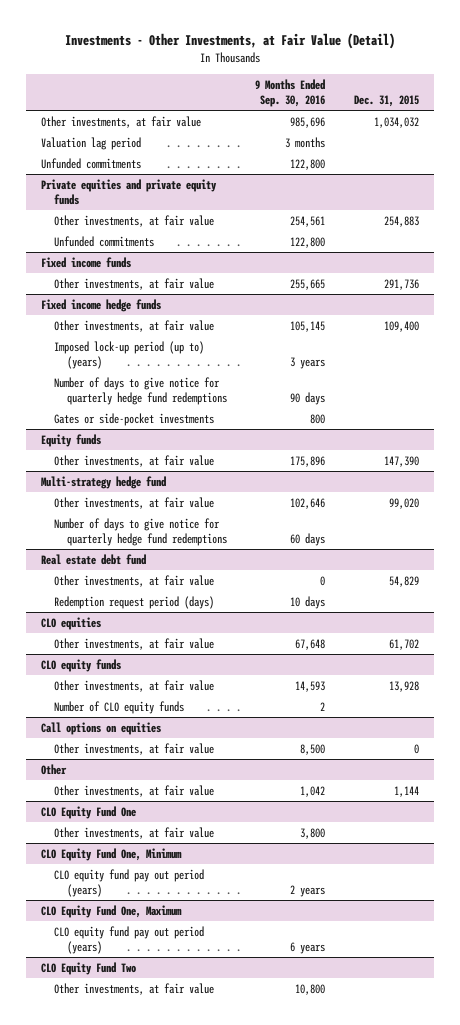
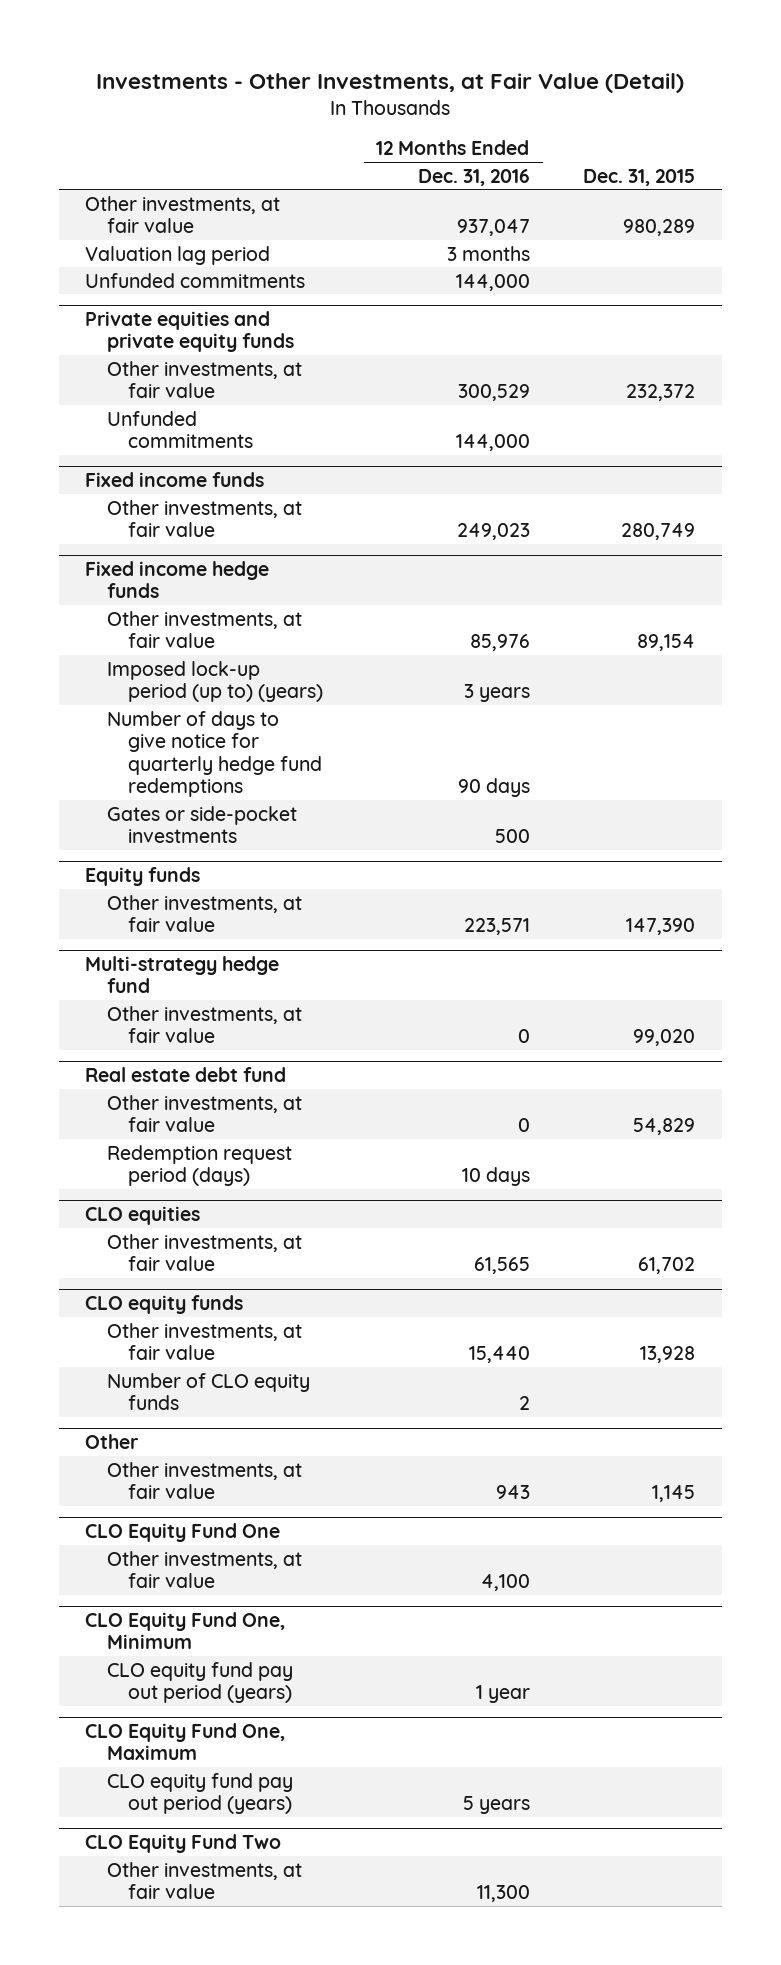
- | 9 Months Ended Sep. 30, 2016 | Dec. 31, 2015
+ | 12 Months Ended Dec. 31, 2016 | Dec. 31, 2015
- Other investments, at fair value | 985,696 | 1,034,032
+ Other investments, at fair value | 937,047 | 980,289
@ Private equities and private equity funds
- Other investments, at fair value | 254,561 | 254,883
+ Other investments, at fair value | 300,529 | 232,372
@ Fixed income funds
- Other investments, at fair value | 255,665 | 291,736
+ Other investments, at fair value | 249,023 | 280,749
@ Fixed income hedge funds
- Other investments, at fair value | 105,145 | 109,400
+ Other investments, at fair value | 85,976 | 89,154
@ Multi-strategy hedge fund
- Number of days to give notice for quarterly hedge fund redemptions | 60 days |
- Call options on equities
- Other investments, at fair value | 8,500 | 0
@ Other
- Other investments, at fair value | 1,042 | 1,144
+ Other investments, at fair value | 943 | 1,145

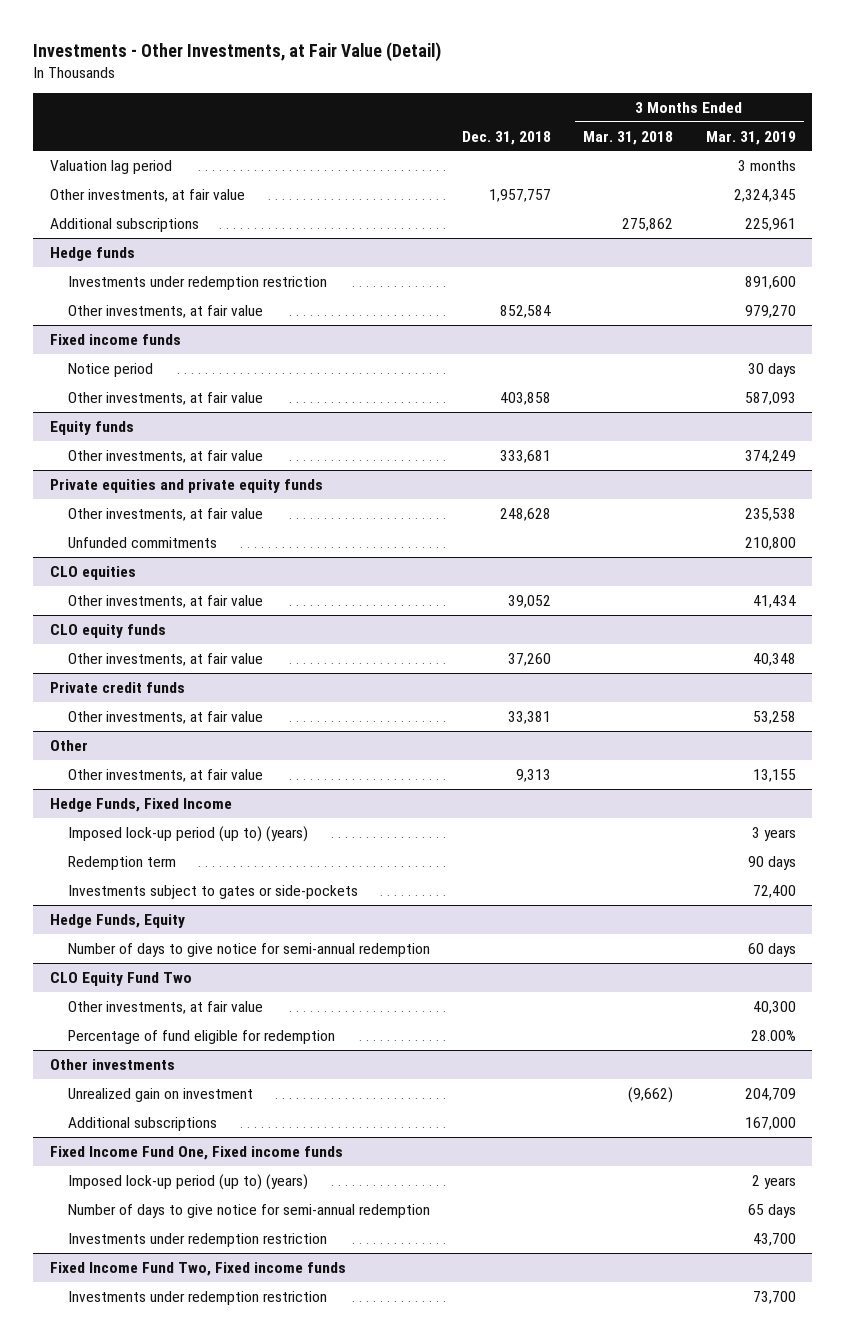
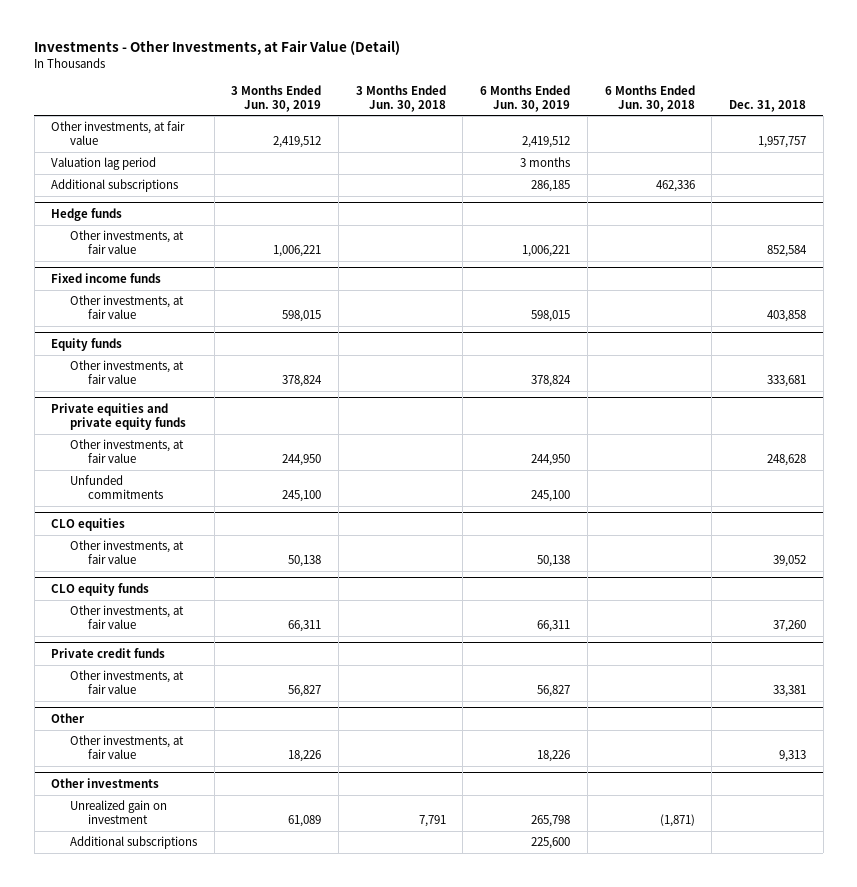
- | Dec. 31, 2018 | 3 Months Ended Mar. 31, 2018 | 3 Months Ended Mar. 31, 2019
+ | 3 Months Ended Jun. 30, 2019 | 3 Months Ended Jun. 30, 2018 | 6 Months Ended Jun. 30, 2019 | 6 Months Ended Jun. 30, 2018 | Dec. 31, 2018
moved down: Valuation lag period | | | 3 months | |
@ Hedge funds
- Investments under redemption restriction | | | 891,600
@ Fixed income funds
- Notice period | | | 30 days
- Hedge Funds, Fixed Income
- Imposed lock-up period (up to) (years) | | | 3 years
- Redemption term | | | 90 days
- Investments subject to gates or side-pockets | | | 72,400
- Hedge Funds, Equity
- Number of days to give notice for semi-annual redemption | | | 60 days
- CLO Equity Fund Two
- Other investments, at fair value | | | 40,300
- Percentage of fund eligible for redemption | | | 28.00%
- Fixed Income Fund One, Fixed income funds
- Imposed lock-up period (up to) (years) | | | 2 years
- Number of days to give notice for semi-annual redemption | | | 65 days
- Investments under redemption restriction | | | 43,700
- Fixed Income Fund Two, Fixed income funds
- Investments under redemption restriction | | | 73,700

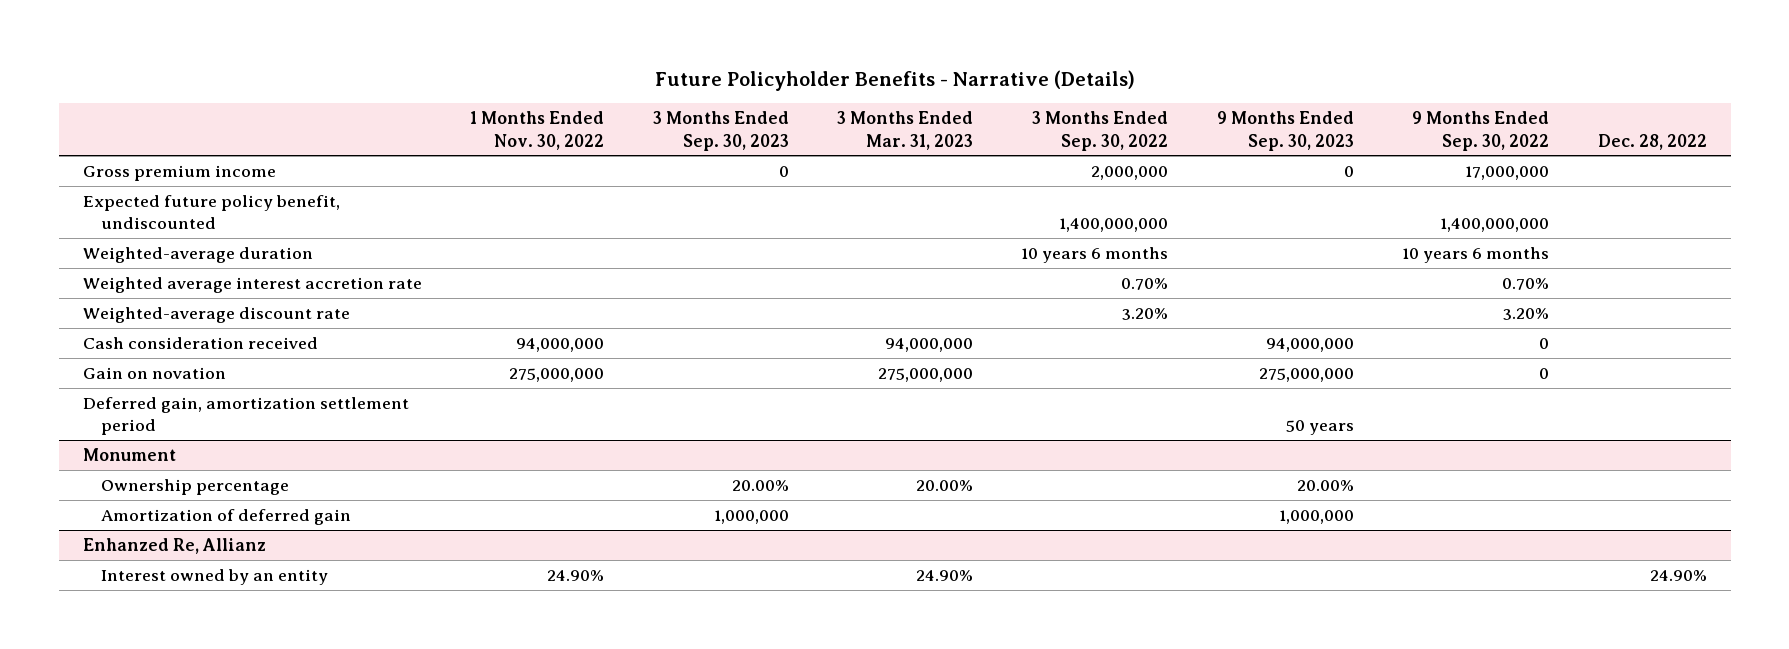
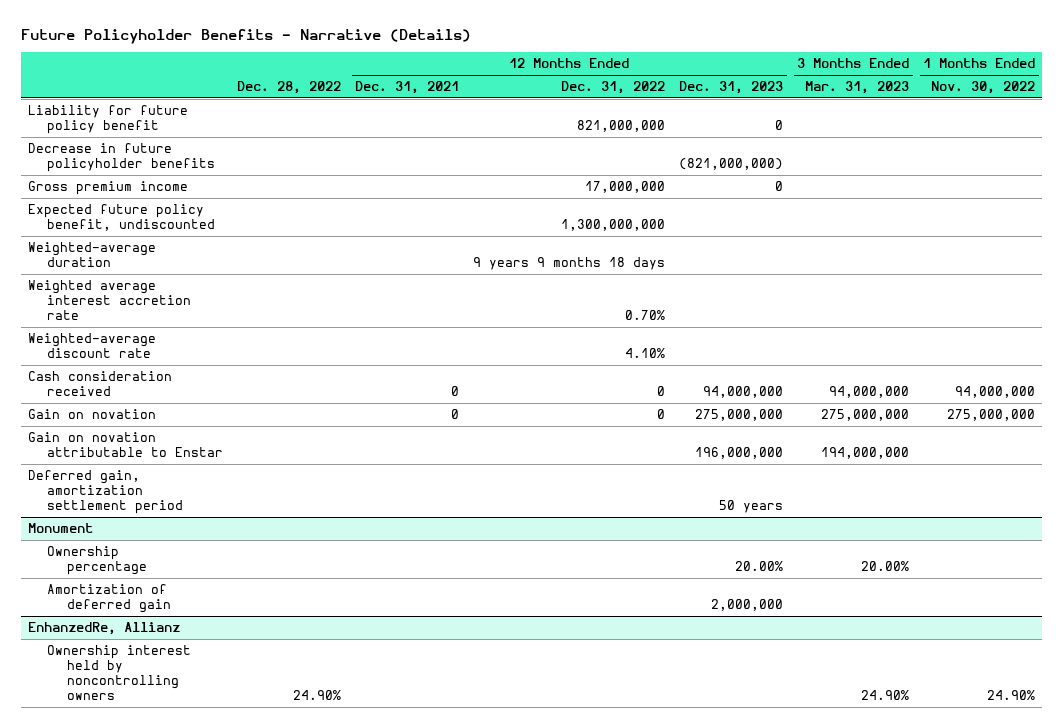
- | 1 Months Ended Nov. 30, 2022 | 3 Months Ended Sep. 30, 2023 | 3 Months Ended Mar. 31, 2023 | 3 Months Ended Sep. 30, 2022 | 9 Months Ended Sep. 30, 2023 | 9 Months Ended Sep. 30, 2022 | Dec. 28, 2022
+ | Dec. 28, 2022 | 12 Months Ended Dec. 31, 2021 | 12 Months Ended Dec. 31, 2022 | 12 Months Ended Dec. 31, 2023 | 3 Months Ended Mar. 31, 2023 | 1 Months Ended Nov. 30, 2022
+ Liability for future policy benefit | | | 821,000,000 | 0 | |
+ Decrease in future policyholder benefits | | | | (821,000,000) | |
+ Gain on novation attributable to Enstar | | | | 196,000,000 | 194,000,000 |
- Enhanzed Re, Allianz
- Interest owned by an entity | 24.90% | | 24.90% | | | | 24.90%
+ EnhanzedRe, Allianz
+ Ownership interest held by noncontrolling owners | 24.90% | | | | 24.90% | 24.90%

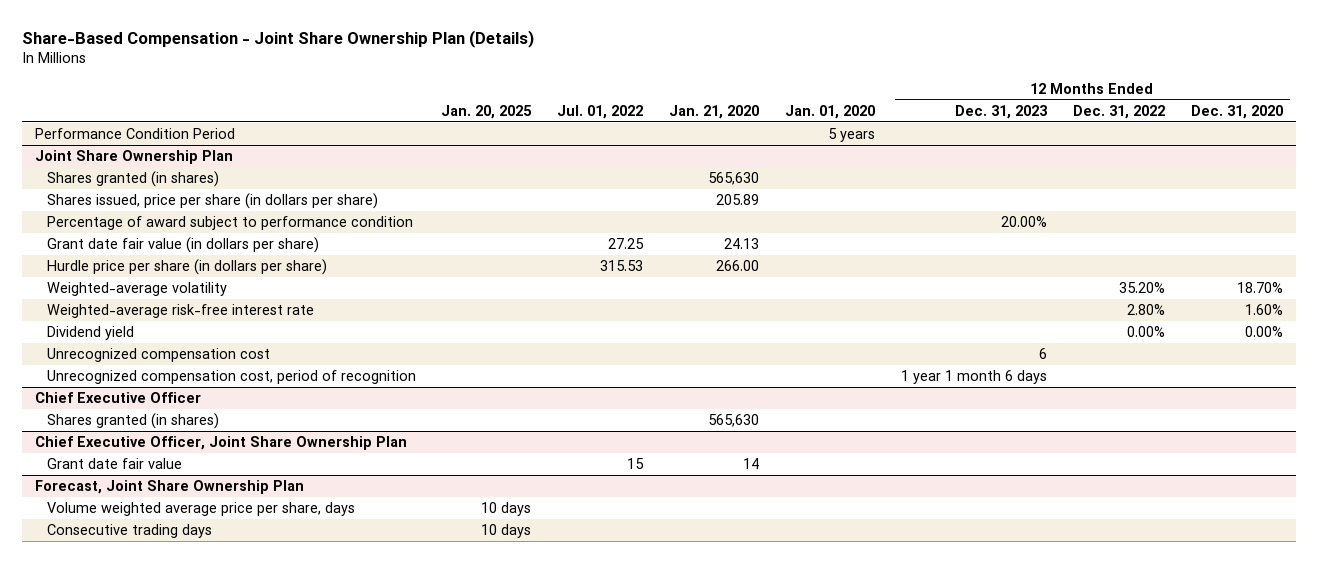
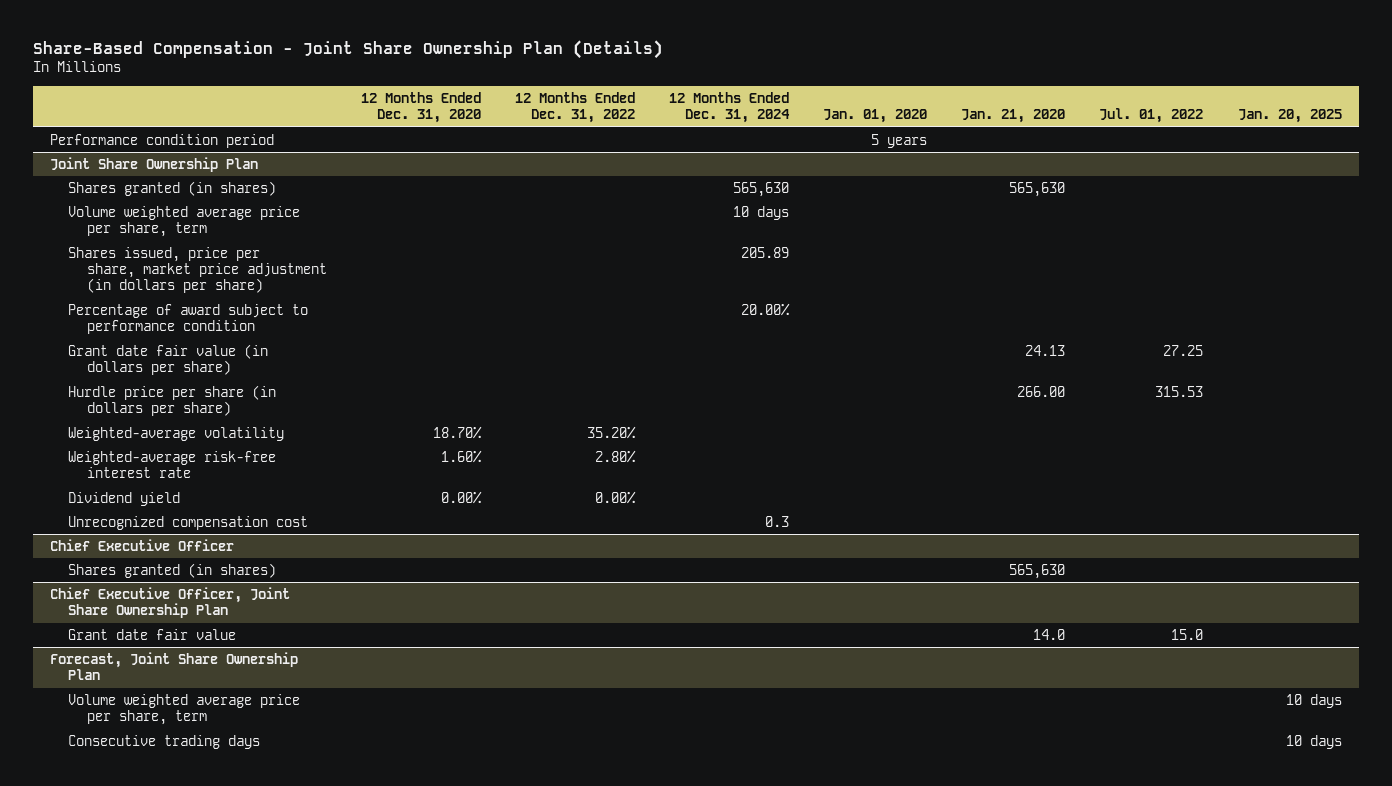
- | Jan. 20, 2025 | Jul. 01, 2022 | Jan. 21, 2020 | Jan. 01, 2020 | 12 Months Ended Dec. 31, 2023 | 12 Months Ended Dec. 31, 2022 | 12 Months Ended Dec. 31, 2020
+ | 12 Months Ended Dec. 31, 2020 | 12 Months Ended Dec. 31, 2022 | 12 Months Ended Dec. 31, 2024 | Jan. 01, 2020 | Jan. 21, 2020 | Jul. 01, 2022 | Jan. 20, 2025
- Performance Condition Period | | | | 5 years | | |
+ Performance condition period | | | | 5 years | | |
@ Joint Share Ownership Plan
- Shares issued, price per share (in dollars per share) | | | 205.89 | | | |
+ Volume weighted average price per share, term | | | 10 days | | | |
+ Shares issued, price per share, market price adjustment (in dollars per share) | | | 205.89 | | | |
- Unrecognized compensation cost, period of recognition | | | | | 1 year 1 month 6 days | |
@ Chief Executive Officer, Joint Share Ownership Plan
- Grant date fair value | | 15 | 14 | | | |
+ Grant date fair value | | | | | 14.0 | 15.0 |
@ Forecast, Joint Share Ownership Plan
- Volume weighted average price per share, days | 10 days | | | | | |
+ Volume weighted average price per share, term | | | | | | | 10 days

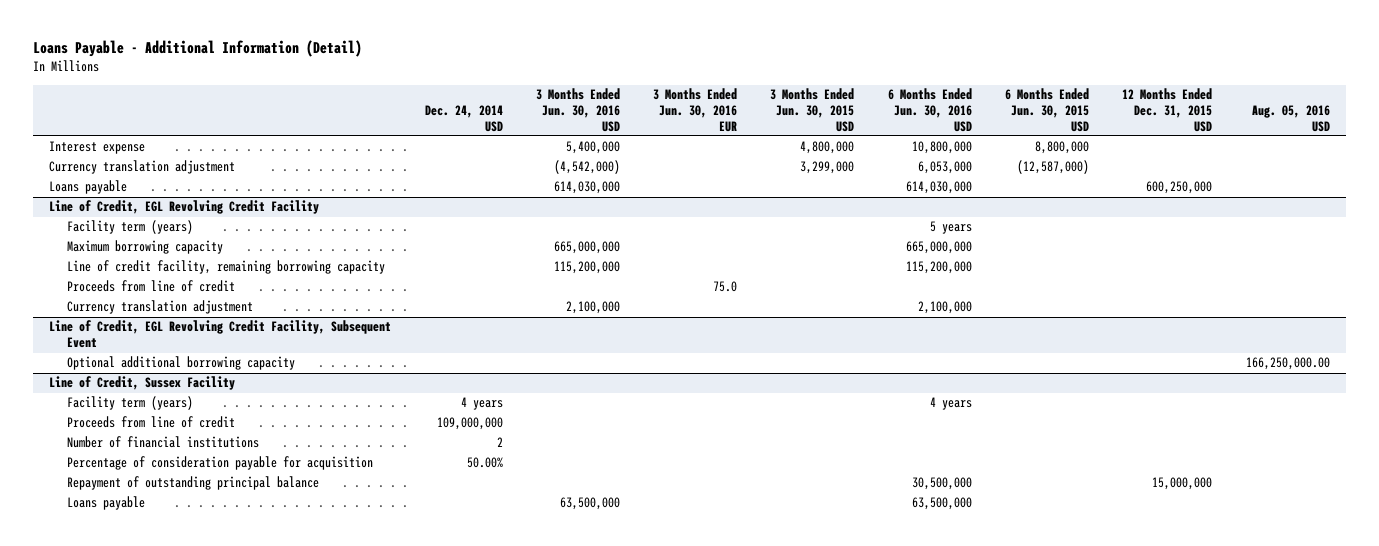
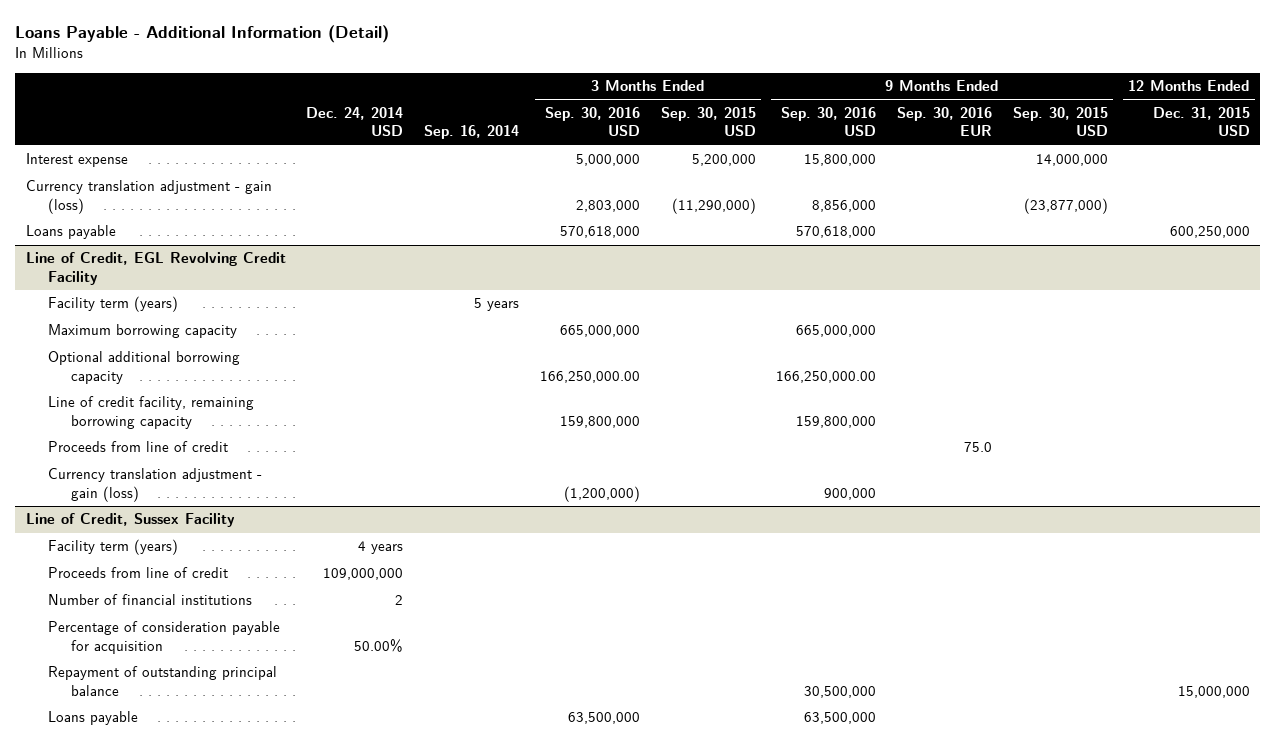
- | Dec. 24, 2014 USD | 3 Months Ended Jun. 30, 2016 USD | 3 Months Ended Jun. 30, 2016 EUR | 3 Months Ended Jun. 30, 2015 USD | 6 Months Ended Jun. 30, 2016 USD | 6 Months Ended Jun. 30, 2015 USD | 12 Months Ended Dec. 31, 2015 USD | Aug. 05, 2016 USD
+ | Dec. 24, 2014 USD | Sep. 16, 2014 | 3 Months Ended Sep. 30, 2016 USD | 3 Months Ended Sep. 30, 2015 USD | 9 Months Ended Sep. 30, 2016 USD | 9 Months Ended Sep. 30, 2016 EUR | 9 Months Ended Sep. 30, 2015 USD | 12 Months Ended Dec. 31, 2015 USD
- Currency translation adjustment | | (4,542,000) | | 3,299,000 | 6,053,000 | (12,587,000) | |
+ Currency translation adjustment - gain (loss) | | | 2,803,000 | (11,290,000) | 8,856,000 | | (23,877,000) |
@ Line of Credit, EGL Revolving Credit Facility
+ Optional additional borrowing capacity | | | 166,250,000.00 | | 166,250,000.00 | | |
- Currency translation adjustment | | 2,100,000 | | | 2,100,000 | | |
- Line of Credit, EGL Revolving Credit Facility, Subsequent Event
- Optional additional borrowing capacity | | | | | | | | 166,250,000.00
@ Line of Credit, EGL Revolving Credit Facility
+ Currency translation adjustment - gain (loss) | | | (1,200,000) | | 900,000 | | |

